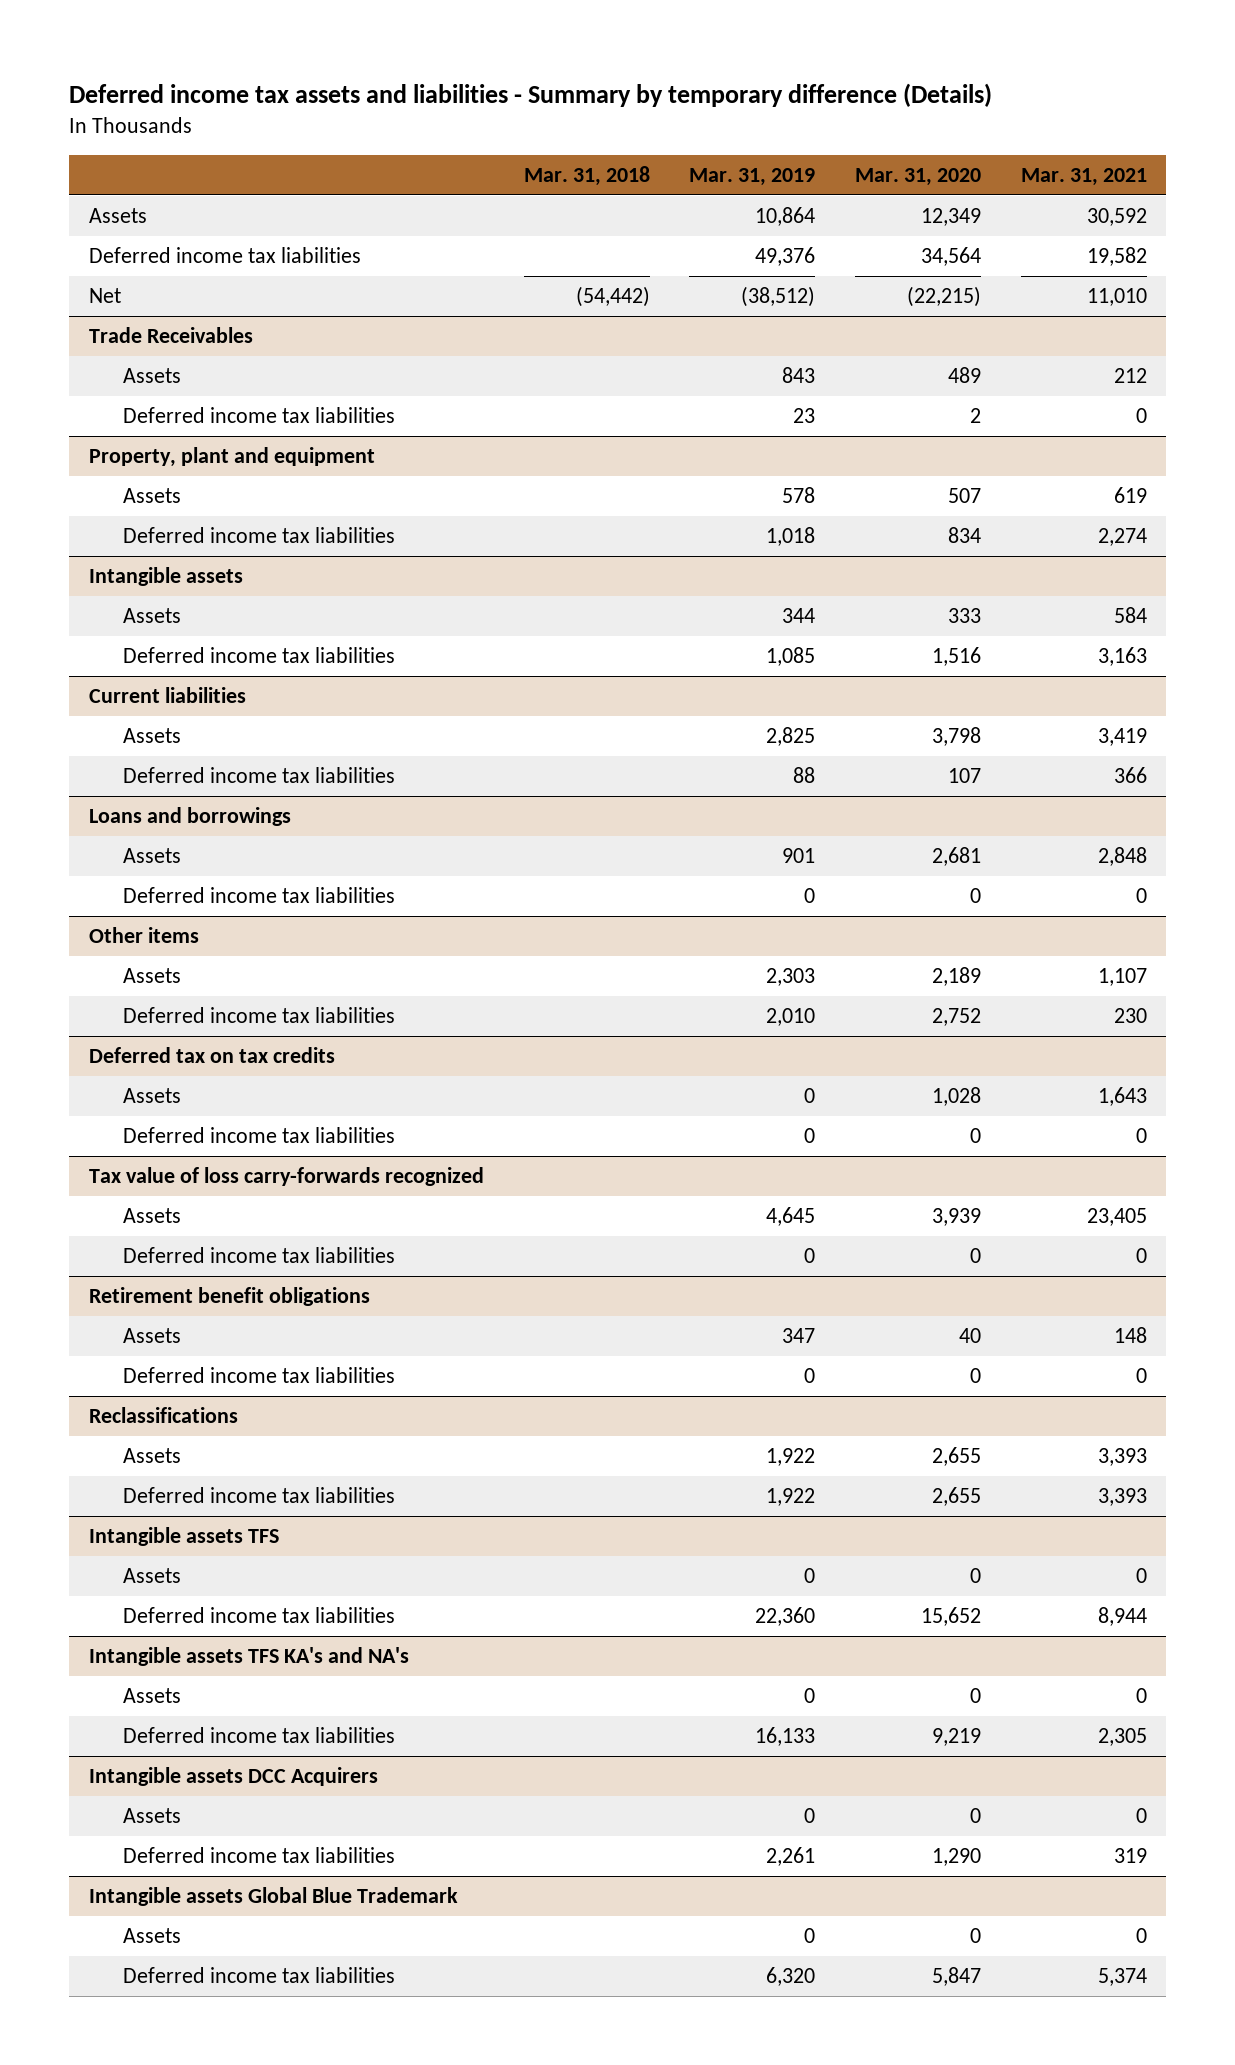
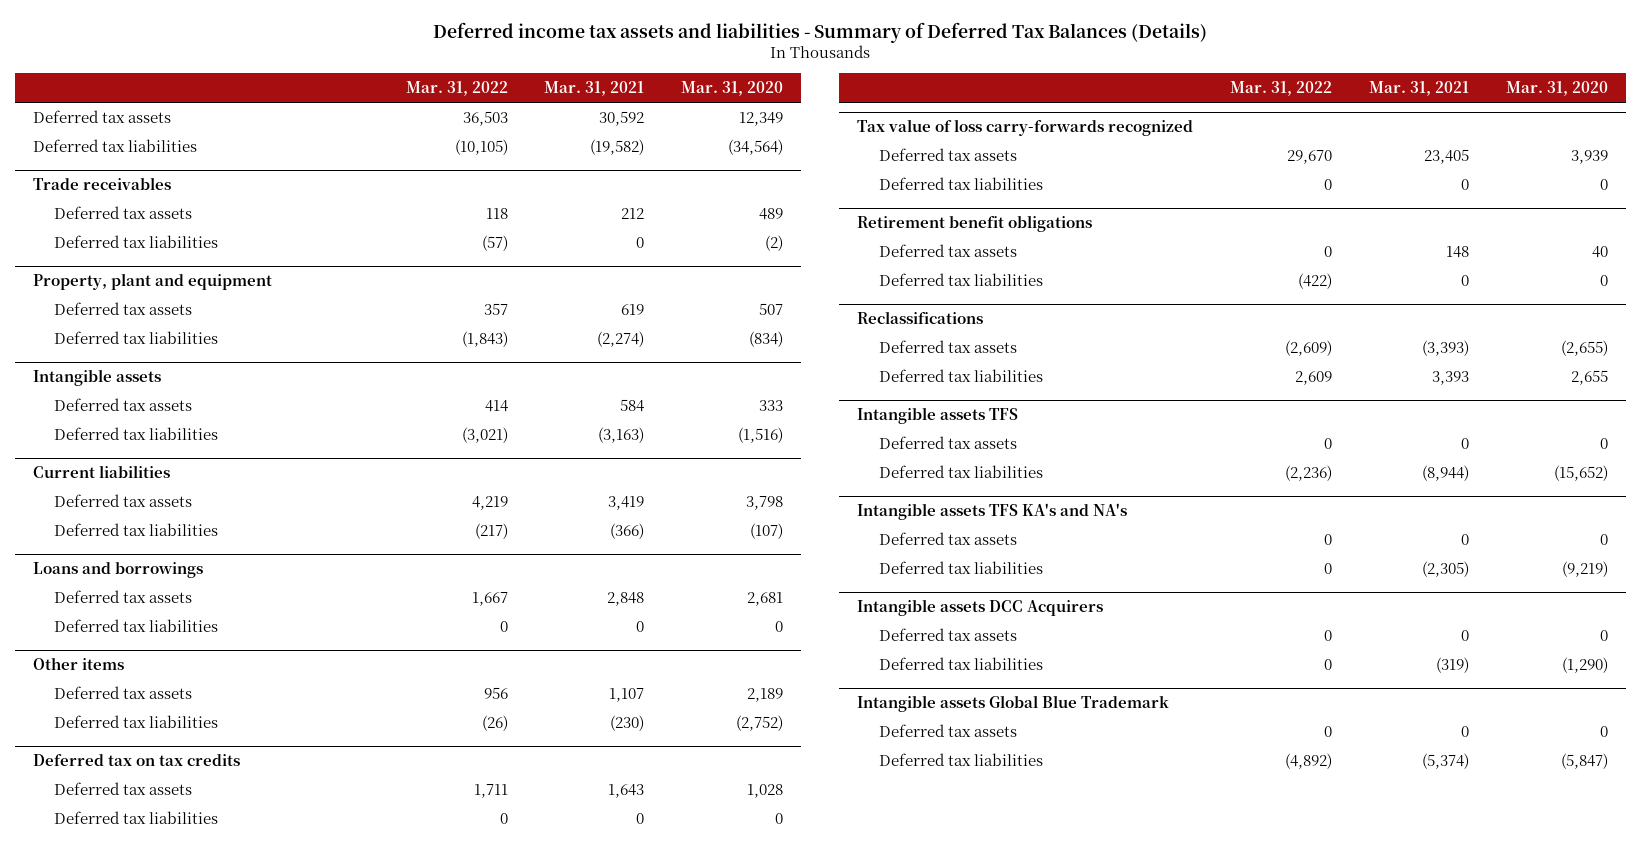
- Deferred income tax assets and liabilities - Summary by temporary difference (Details)
+ Deferred income tax assets and liabilities - Summary of Deferred Tax Balances (Details)
- | Mar. 31, 2018 | Mar. 31, 2019 | Mar. 31, 2020 | Mar. 31, 2021
+ | Mar. 31, 2022 | Mar. 31, 2021 | Mar. 31, 2020
- Assets | | 10,864 | 12,349 | 30,592
- Deferred income tax liabilities | | 49,376 | 34,564 | 19,582
- Net | (54,442) | (38,512) | (22,215) | 11,010
- Trade Receivables
- Assets | | 843 | 489 | 212
- Deferred income tax liabilities | | 23 | 2 | 0
+ Deferred tax assets | 36,503 | 30,592 | 12,349
+ Deferred tax liabilities | (10,105) | (19,582) | (34,564)
+ Trade receivables
+ Deferred tax assets | 118 | 212 | 489
+ Deferred tax liabilities | (57) | 0 | (2)
@ Property, plant and equipment
- Assets | | 578 | 507 | 619
- Deferred income tax liabilities | | 1,018 | 834 | 2,274
+ Deferred tax assets | 357 | 619 | 507
+ Deferred tax liabilities | (1,843) | (2,274) | (834)
@ Intangible assets
- Assets | | 344 | 333 | 584
- Deferred income tax liabilities | | 1,085 | 1,516 | 3,163
+ Deferred tax assets | 414 | 584 | 333
+ Deferred tax liabilities | (3,021) | (3,163) | (1,516)
@ Current liabilities
- Assets | | 2,825 | 3,798 | 3,419
- Deferred income tax liabilities | | 88 | 107 | 366
+ Deferred tax assets | 4,219 | 3,419 | 3,798
+ Deferred tax liabilities | (217) | (366) | (107)
@ Loans and borrowings
- Assets | | 901 | 2,681 | 2,848
- Deferred income tax liabilities | | 0 | 0 | 0
+ Deferred tax assets | 1,667 | 2,848 | 2,681
+ Deferred tax liabilities | 0 | 0 | 0
@ Other items
- Assets | | 2,303 | 2,189 | 1,107
- Deferred income tax liabilities | | 2,010 | 2,752 | 230
+ Deferred tax assets | 956 | 1,107 | 2,189
+ Deferred tax liabilities | (26) | (230) | (2,752)
@ Deferred tax on tax credits
- Assets | | 0 | 1,028 | 1,643
- Deferred income tax liabilities | | 0 | 0 | 0
+ Deferred tax assets | 1,711 | 1,643 | 1,028
+ Deferred tax liabilities | 0 | 0 | 0
@ Tax value of loss carry-forwards recognized
- Assets | | 4,645 | 3,939 | 23,405
- Deferred income tax liabilities | | 0 | 0 | 0
+ Deferred tax assets | 29,670 | 23,405 | 3,939
+ Deferred tax liabilities | 0 | 0 | 0
@ Retirement benefit obligations
- Assets | | 347 | 40 | 148
- Deferred income tax liabilities | | 0 | 0 | 0
+ Deferred tax assets | 0 | 148 | 40
+ Deferred tax liabilities | (422) | 0 | 0
@ Reclassifications
- Assets | | 1,922 | 2,655 | 3,393
- Deferred income tax liabilities | | 1,922 | 2,655 | 3,393
+ Deferred tax assets | (2,609) | (3,393) | (2,655)
+ Deferred tax liabilities | 2,609 | 3,393 | 2,655
@ Intangible assets TFS
- Assets | | 0 | 0 | 0
- Deferred income tax liabilities | | 22,360 | 15,652 | 8,944
+ Deferred tax assets | 0 | 0 | 0
+ Deferred tax liabilities | (2,236) | (8,944) | (15,652)
@ Intangible assets TFS KA's and NA's
- Assets | | 0 | 0 | 0
- Deferred income tax liabilities | | 16,133 | 9,219 | 2,305
+ Deferred tax assets | 0 | 0 | 0
+ Deferred tax liabilities | 0 | (2,305) | (9,219)
@ Intangible assets DCC Acquirers
- Assets | | 0 | 0 | 0
- Deferred income tax liabilities | | 2,261 | 1,290 | 319
+ Deferred tax assets | 0 | 0 | 0
+ Deferred tax liabilities | 0 | (319) | (1,290)
@ Intangible assets Global Blue Trademark
- Assets | | 0 | 0 | 0
- Deferred income tax liabilities | | 6,320 | 5,847 | 5,374
+ Deferred tax assets | 0 | 0 | 0
+ Deferred tax liabilities | (4,892) | (5,374) | (5,847)

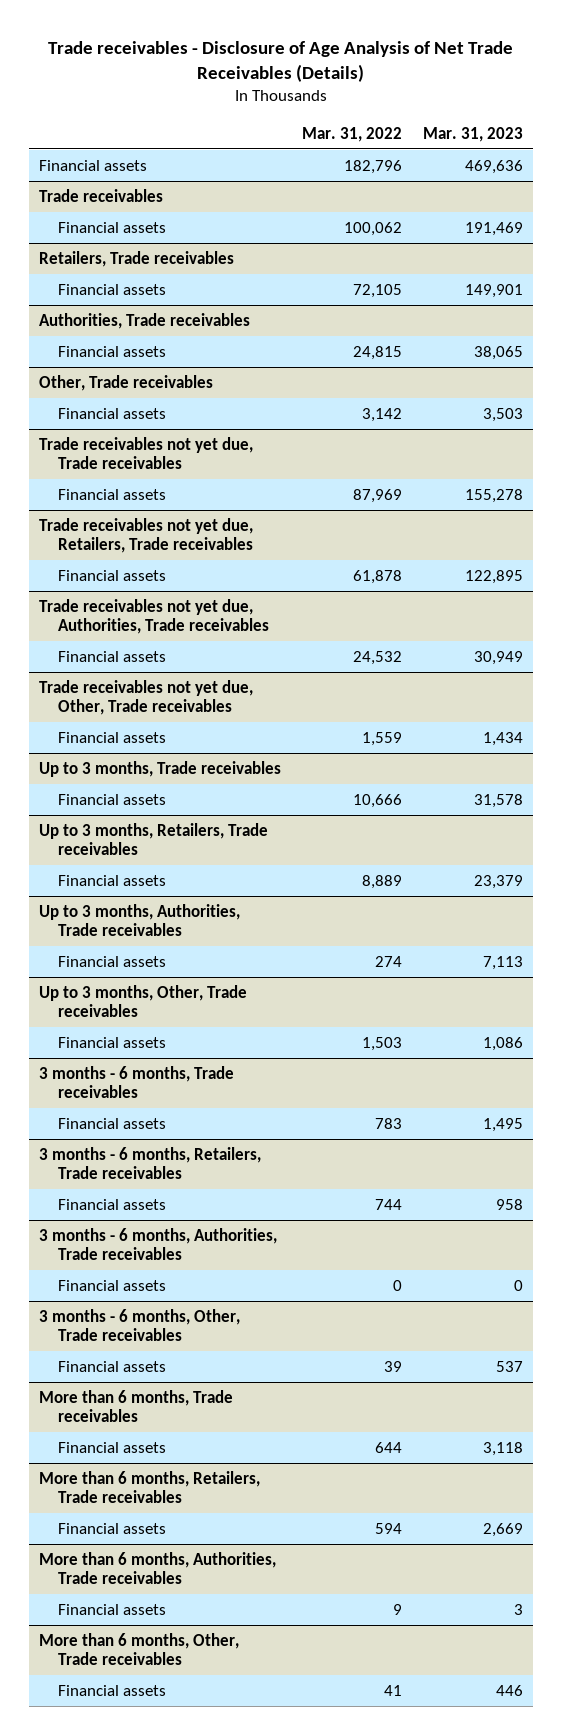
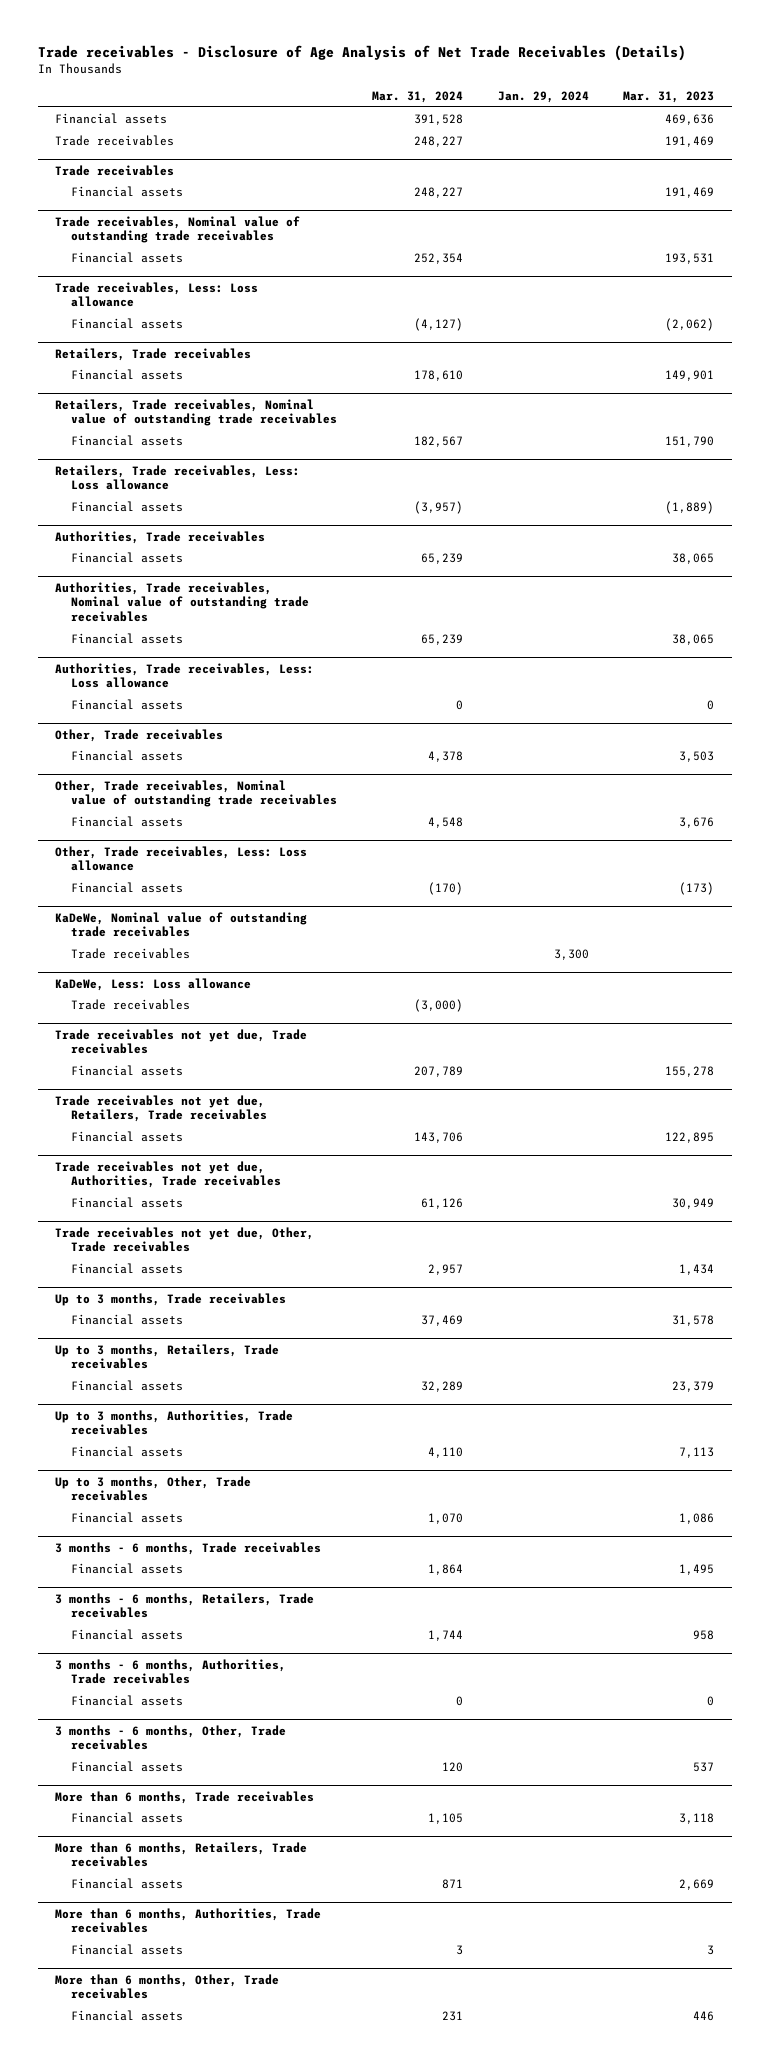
- | Mar. 31, 2022 | Mar. 31, 2023
+ | Mar. 31, 2024 | Jan. 29, 2024 | Mar. 31, 2023
+ Trade receivables | 248,227 | | 191,469
+ Trade receivables, Nominal value of outstanding trade receivables
+ Financial assets | 252,354 | | 193,531
+ Trade receivables, Less: Loss allowance
+ Financial assets | (4,127) | | (2,062)
+ Retailers, Trade receivables, Nominal value of outstanding trade receivables
+ Financial assets | 182,567 | | 151,790
+ Retailers, Trade receivables, Less: Loss allowance
+ Financial assets | (3,957) | | (1,889)
+ Authorities, Trade receivables, Nominal value of outstanding trade receivables
+ Financial assets | 65,239 | | 38,065
+ Authorities, Trade receivables, Less: Loss allowance
+ Financial assets | 0 | | 0
+ Other, Trade receivables, Nominal value of outstanding trade receivables
+ Financial assets | 4,548 | | 3,676
+ Other, Trade receivables, Less: Loss allowance
+ Financial assets | (170) | | (173)
+ KaDeWe, Nominal value of outstanding trade receivables
+ Trade receivables | | 3,300 |
+ KaDeWe, Less: Loss allowance
+ Trade receivables | (3,000) | |

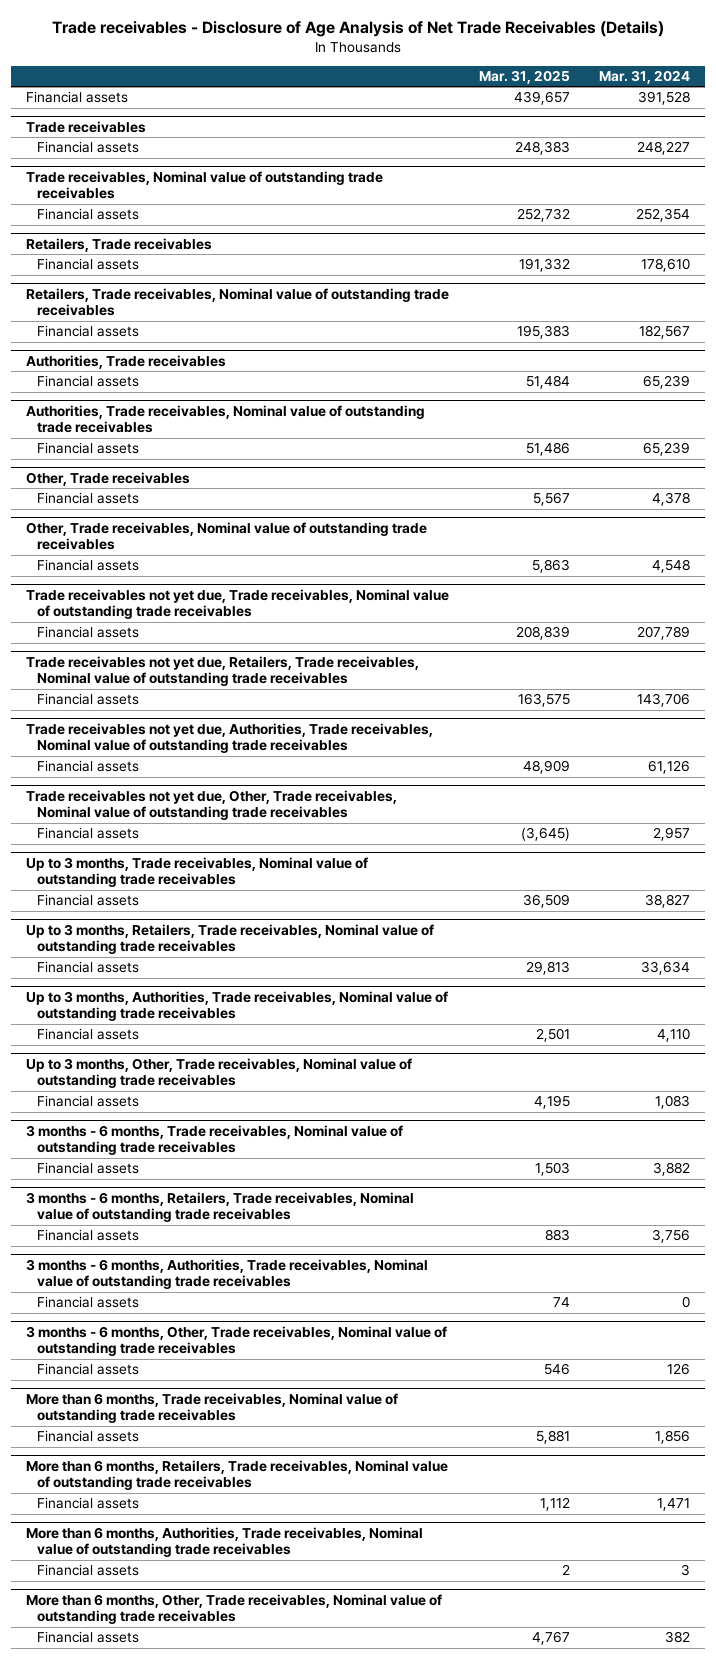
- | Mar. 31, 2024 | Jan. 29, 2024 | Mar. 31, 2023
+ | Mar. 31, 2025 | Mar. 31, 2024
- Trade receivables | 248,227 | | 191,469
- Trade receivables, Less: Loss allowance
- Financial assets | (4,127) | | (2,062)
- Retailers, Trade receivables, Less: Loss allowance
- Financial assets | (3,957) | | (1,889)
- Authorities, Trade receivables, Less: Loss allowance
- Financial assets | 0 | | 0
- Other, Trade receivables, Less: Loss allowance
- Financial assets | (170) | | (173)
- KaDeWe, Nominal value of outstanding trade receivables
- Trade receivables | | 3,300 |
- KaDeWe, Less: Loss allowance
- Trade receivables | (3,000) | |
- Trade receivables not yet due, Trade receivables
+ Trade receivables not yet due, Trade receivables, Nominal value of outstanding trade receivables
- Trade receivables not yet due, Retailers, Trade receivables
+ Trade receivables not yet due, Retailers, Trade receivables, Nominal value of outstanding trade receivables
- Trade receivables not yet due, Authorities, Trade receivables
+ Trade receivables not yet due, Authorities, Trade receivables, Nominal value of outstanding trade receivables
- Trade receivables not yet due, Other, Trade receivables
+ Trade receivables not yet due, Other, Trade receivables, Nominal value of outstanding trade receivables
- Up to 3 months, Trade receivables
- Financial assets | 37,469 | | 31,578
- Up to 3 months, Retailers, Trade receivables
- Financial assets | 32,289 | | 23,379
- Up to 3 months, Authorities, Trade receivables
+ Up to 3 months, Trade receivables, Nominal value of outstanding trade receivables
+ Financial assets | 36,509 | 38,827
+ Up to 3 months, Retailers, Trade receivables, Nominal value of outstanding trade receivables
+ Financial assets | 29,813 | 33,634
+ Up to 3 months, Authorities, Trade receivables, Nominal value of outstanding trade receivables
- Up to 3 months, Other, Trade receivables
- Financial assets | 1,070 | | 1,086
- 3 months - 6 months, Trade receivables
- Financial assets | 1,864 | | 1,495
- 3 months - 6 months, Retailers, Trade receivables
- Financial assets | 1,744 | | 958
- 3 months - 6 months, Authorities, Trade receivables
+ Up to 3 months, Other, Trade receivables, Nominal value of outstanding trade receivables
+ Financial assets | 4,195 | 1,083
+ 3 months - 6 months, Trade receivables, Nominal value of outstanding trade receivables
+ Financial assets | 1,503 | 3,882
+ 3 months - 6 months, Retailers, Trade receivables, Nominal value of outstanding trade receivables
+ Financial assets | 883 | 3,756
+ 3 months - 6 months, Authorities, Trade receivables, Nominal value of outstanding trade receivables
- 3 months - 6 months, Other, Trade receivables
- Financial assets | 120 | | 537
- More than 6 months, Trade receivables
- Financial assets | 1,105 | | 3,118
- More than 6 months, Retailers, Trade receivables
- Financial assets | 871 | | 2,669
- More than 6 months, Authorities, Trade receivables
+ 3 months - 6 months, Other, Trade receivables, Nominal value of outstanding trade receivables
+ Financial assets | 546 | 126
+ More than 6 months, Trade receivables, Nominal value of outstanding trade receivables
+ Financial assets | 5,881 | 1,856
+ More than 6 months, Retailers, Trade receivables, Nominal value of outstanding trade receivables
+ Financial assets | 1,112 | 1,471
+ More than 6 months, Authorities, Trade receivables, Nominal value of outstanding trade receivables
- More than 6 months, Other, Trade receivables
- Financial assets | 231 | | 446
+ More than 6 months, Other, Trade receivables, Nominal value of outstanding trade receivables
+ Financial assets | 4,767 | 382

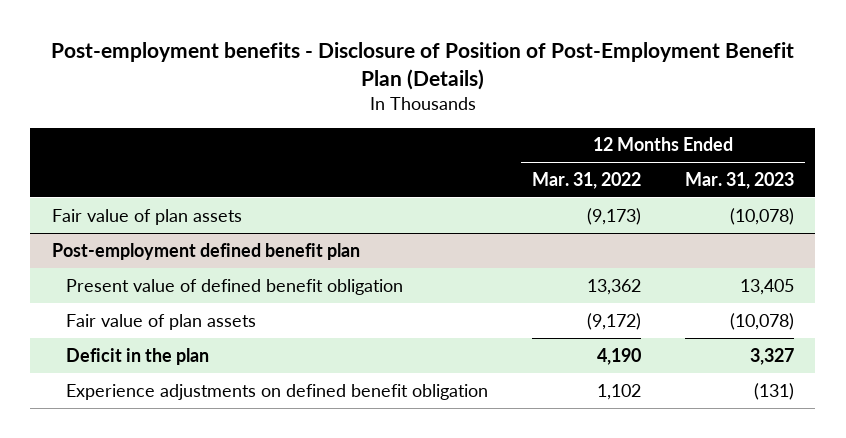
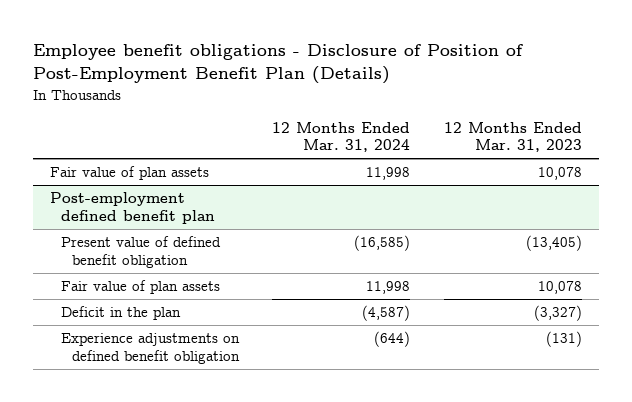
- Post-employment benefits - Disclosure of Position of Post-Employment Benefit Plan (Details)
+ Employee benefit obligations - Disclosure of Position of Post-Employment Benefit Plan (Details)
- | 12 Months Ended Mar. 31, 2022 | 12 Months Ended Mar. 31, 2023
+ | 12 Months Ended Mar. 31, 2024 | 12 Months Ended Mar. 31, 2023
- Fair value of plan assets | (9,173) | (10,078)
+ Fair value of plan assets | 11,998 | 10,078
@ Post-employment defined benefit plan
- Present value of defined benefit obligation | 13,362 | 13,405
- Fair value of plan assets | (9,172) | (10,078)
- Deficit in the plan | 4,190 | 3,327
+ Present value of defined benefit obligation | (16,585) | (13,405)
+ Fair value of plan assets | 11,998 | 10,078
+ Deficit in the plan | (4,587) | (3,327)

